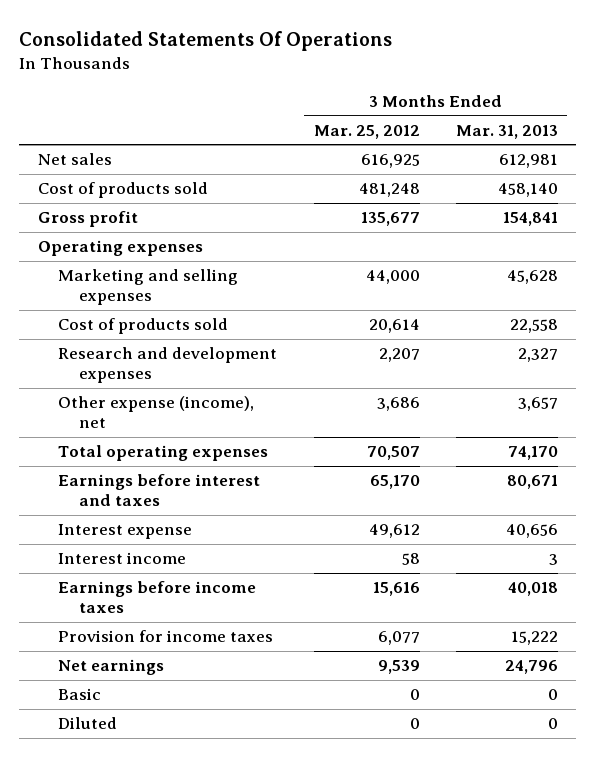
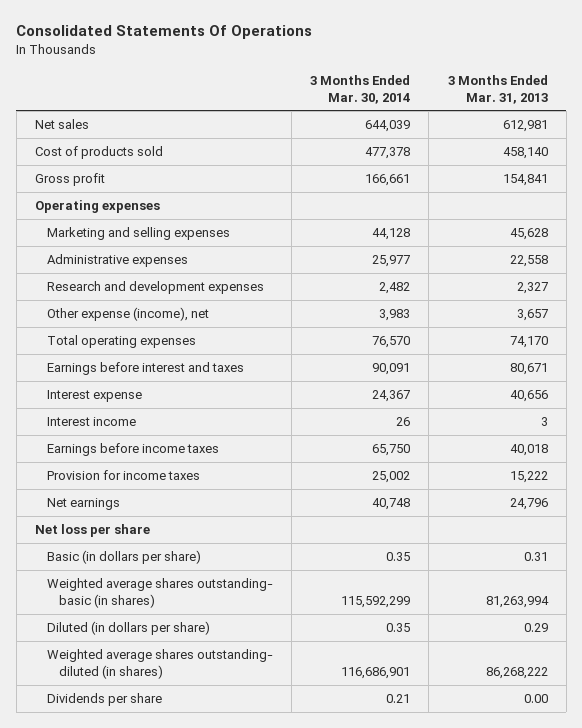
- | 3 Months Ended Mar. 25, 2012 | 3 Months Ended Mar. 31, 2013
+ | 3 Months Ended Mar. 30, 2014 | 3 Months Ended Mar. 31, 2013
- Cost of products sold | 20,614 | 22,558
+ Administrative expenses | 25,977 | 22,558
- Basic | 0 | 0
- Diluted | 0 | 0
+ Net loss per share
+ Basic (in dollars per share) | 0.35 | 0.31
+ Weighted average shares outstanding- basic (in shares) | 115,592,299 | 81,263,994
+ Diluted (in dollars per share) | 0.35 | 0.29
+ Weighted average shares outstanding- diluted (in shares) | 116,686,901 | 86,268,222
+ Dividends per share | 0.21 | 0.00

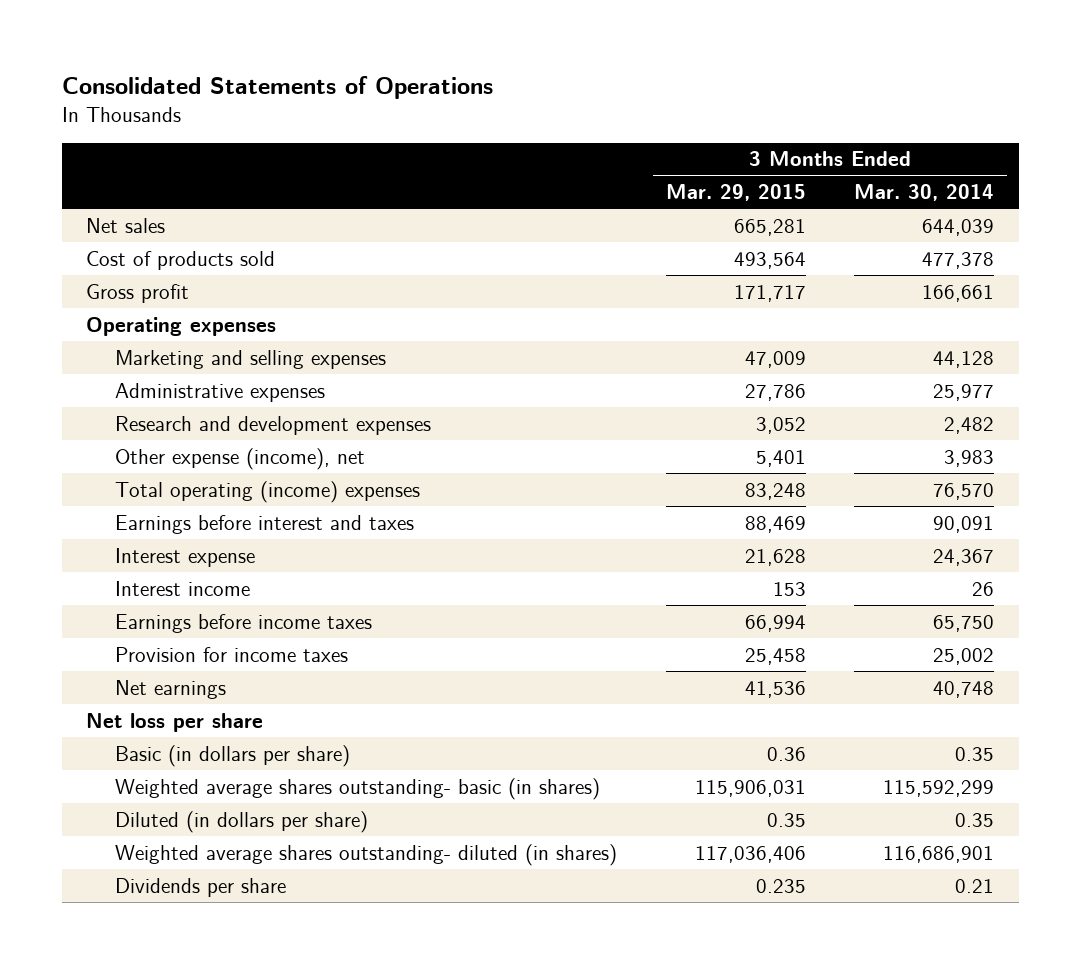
- Consolidated Statements Of Operations
+ Consolidated Statements of Operations
- | 3 Months Ended Mar. 30, 2014 | 3 Months Ended Mar. 31, 2013
+ | 3 Months Ended Mar. 29, 2015 | 3 Months Ended Mar. 30, 2014
- Total operating expenses | 76,570 | 74,170
+ Total operating (income) expenses | 83,248 | 76,570

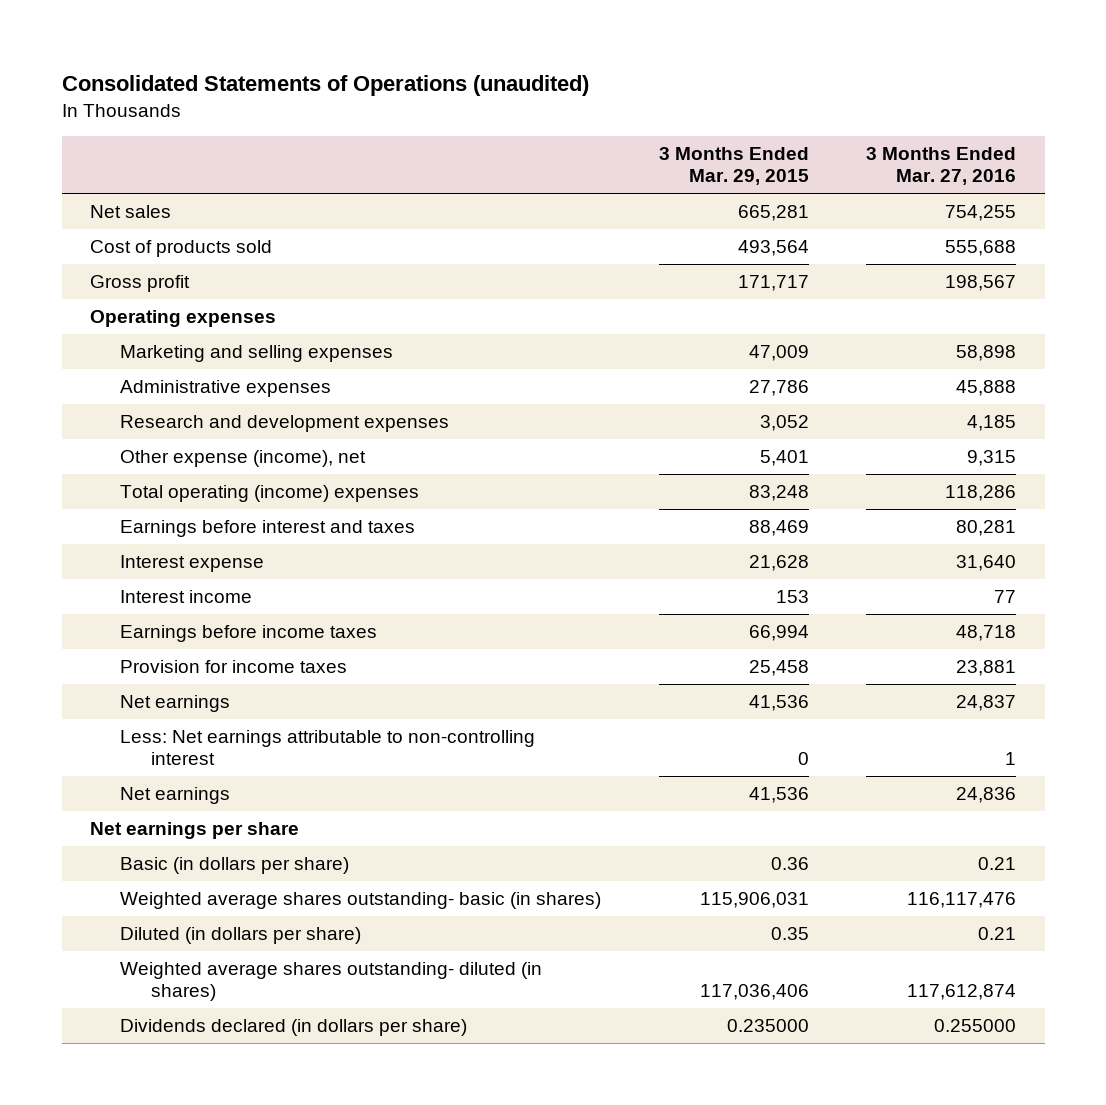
- Consolidated Statements of Operations
+ Consolidated Statements of Operations (unaudited)
- | 3 Months Ended Mar. 29, 2015 | 3 Months Ended Mar. 30, 2014
+ | 3 Months Ended Mar. 29, 2015 | 3 Months Ended Mar. 27, 2016
- Net loss per share
+ Less: Net earnings attributable to non-controlling interest | 0 | 1
+ Net earnings | 41,536 | 24,836
+ Net earnings per share
- Dividends per share | 0.235 | 0.21
+ Dividends declared (in dollars per share) | 0.235000 | 0.255000

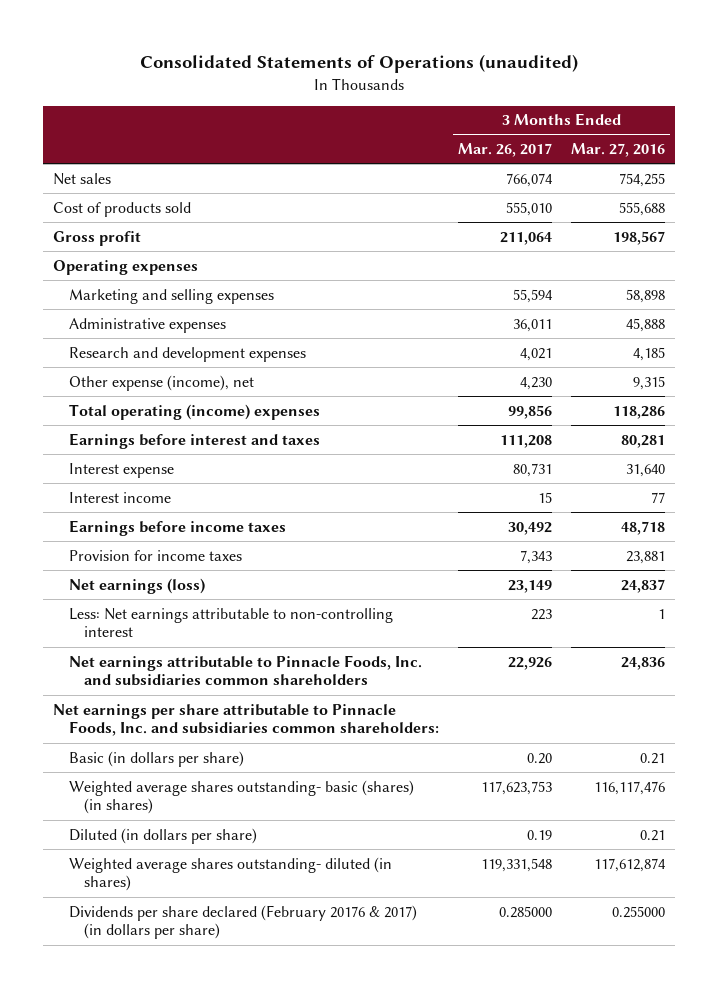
- | 3 Months Ended Mar. 29, 2015 | 3 Months Ended Mar. 27, 2016
+ | 3 Months Ended Mar. 26, 2017 | 3 Months Ended Mar. 27, 2016
- Net earnings | 41,536 | 24,837
+ Net earnings (loss) | 23,149 | 24,837
- Net earnings | 41,536 | 24,836
- Net earnings per share
+ Net earnings attributable to Pinnacle Foods, Inc. and subsidiaries common shareholders | 22,926 | 24,836
+ Net earnings per share attributable to Pinnacle Foods, Inc. and subsidiaries common shareholders:
- Weighted average shares outstanding- basic (in shares) | 115,906,031 | 116,117,476
+ Weighted average shares outstanding- basic (shares) (in shares) | 117,623,753 | 116,117,476
- Dividends declared (in dollars per share) | 0.235000 | 0.255000
+ Dividends per share declared (February 20176 & 2017) (in dollars per share) | 0.285000 | 0.255000

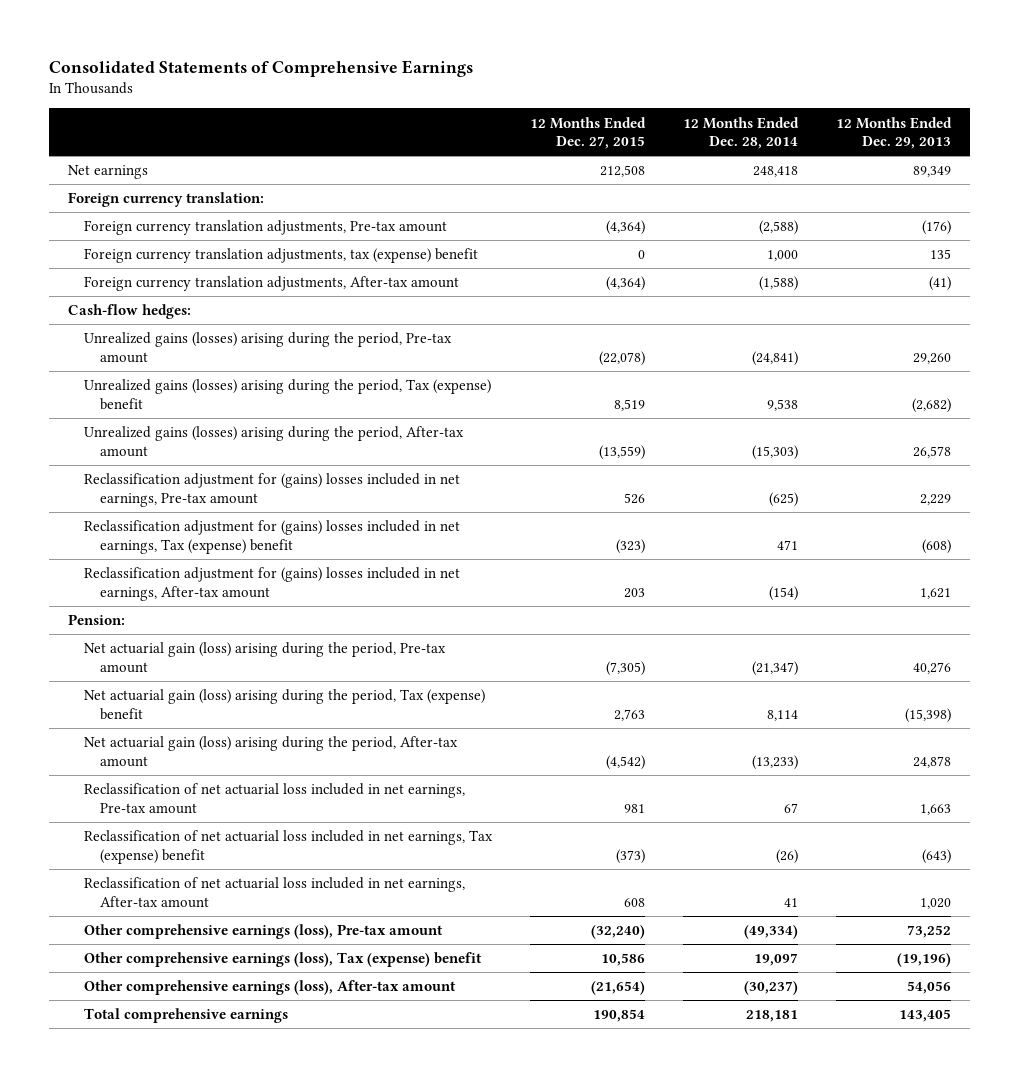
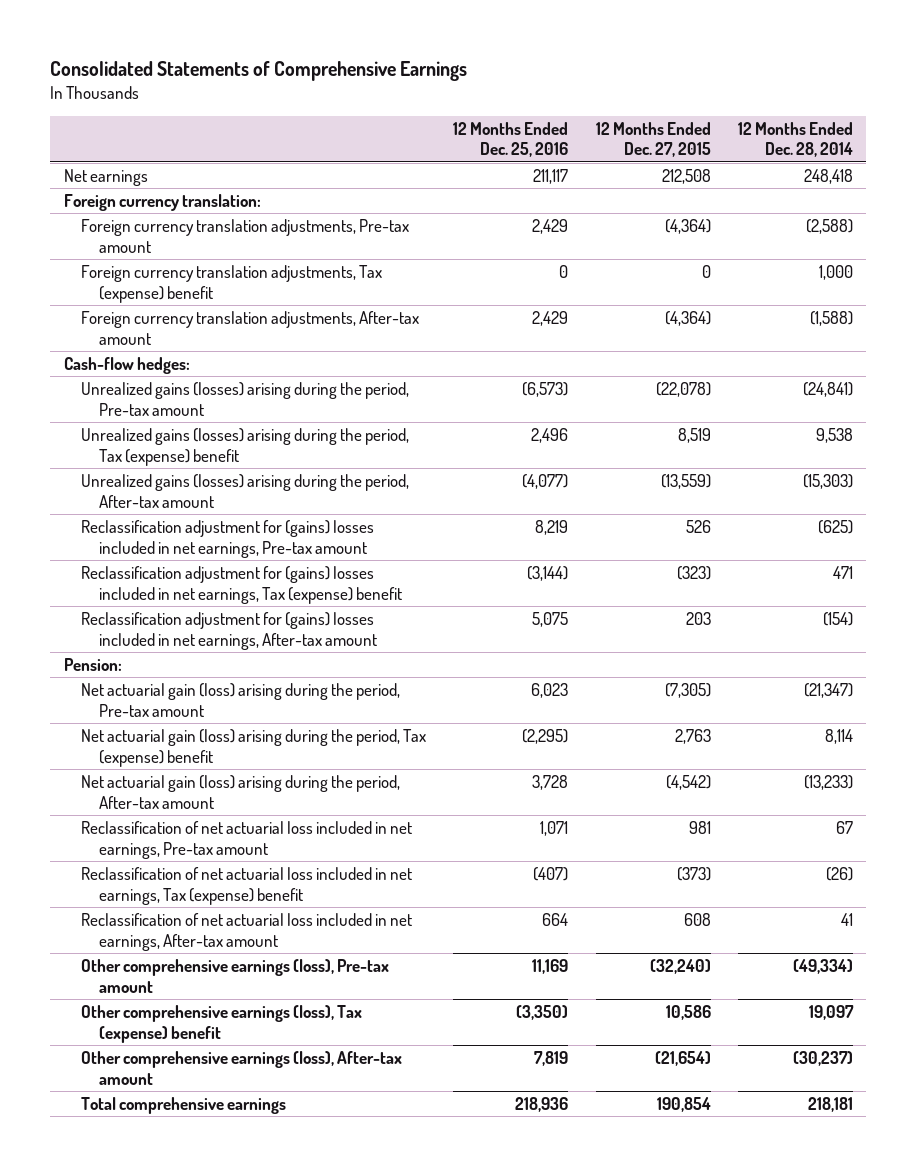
- | 12 Months Ended Dec. 27, 2015 | 12 Months Ended Dec. 28, 2014 | 12 Months Ended Dec. 29, 2013
+ | 12 Months Ended Dec. 25, 2016 | 12 Months Ended Dec. 27, 2015 | 12 Months Ended Dec. 28, 2014
- Foreign currency translation adjustments, tax (expense) benefit | 0 | 1,000 | 135
+ Foreign currency translation adjustments, Tax (expense) benefit | 0 | 0 | 1,000

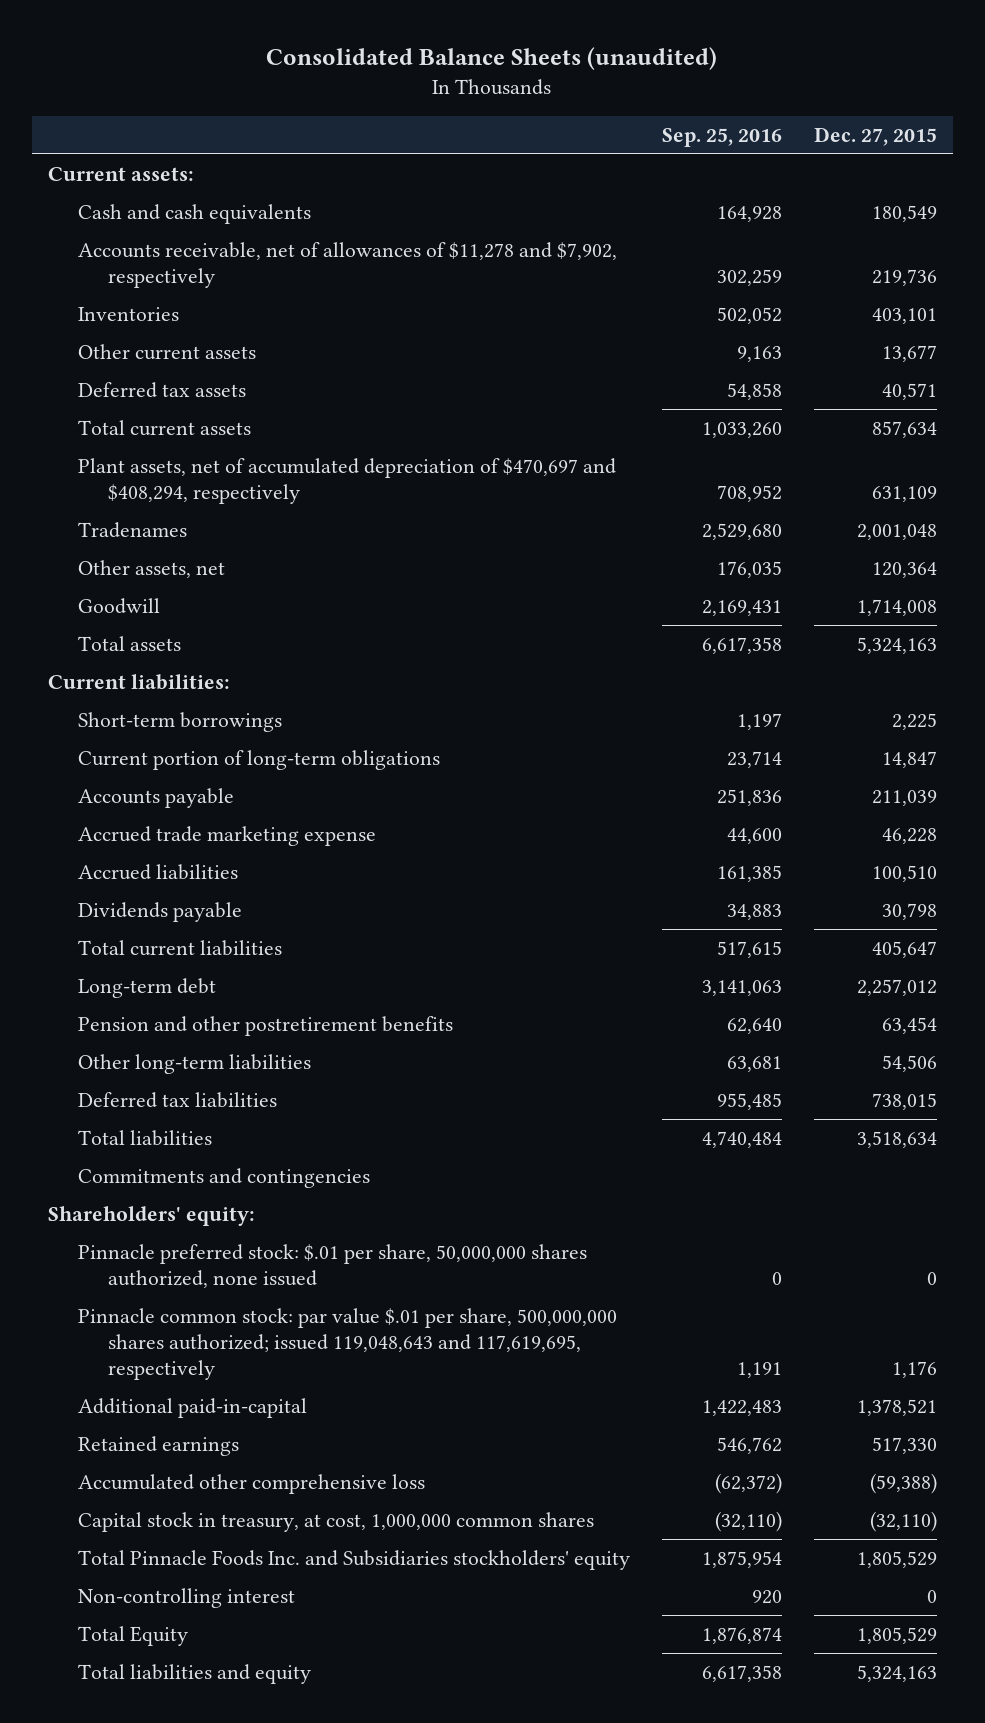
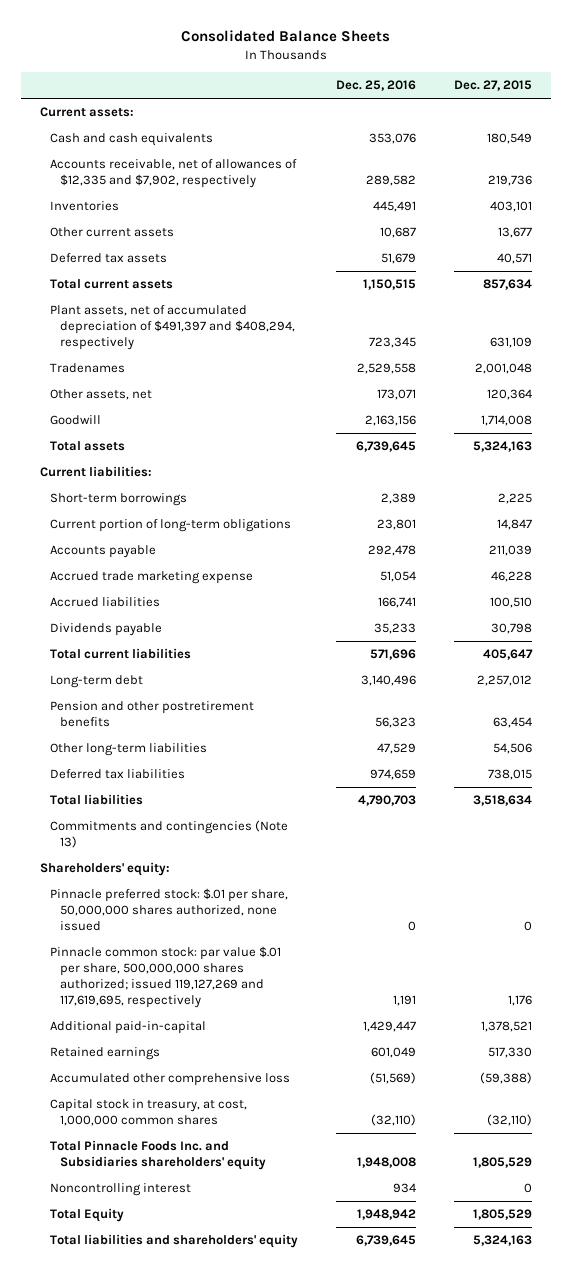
- Consolidated Balance Sheets (unaudited)
+ Consolidated Balance Sheets
- | Sep. 25, 2016 | Dec. 27, 2015
+ | Dec. 25, 2016 | Dec. 27, 2015
- Accounts receivable, net of allowances of $11,278 and $7,902, respectively | 302,259 | 219,736
+ Accounts receivable, net of allowances of $12,335 and $7,902, respectively | 289,582 | 219,736
- Plant assets, net of accumulated depreciation of $470,697 and $408,294, respectively | 708,952 | 631,109
+ Plant assets, net of accumulated depreciation of $491,397 and $408,294, respectively | 723,345 | 631,109
- Commitments and contingencies
+ Commitments and contingencies (Note 13)
- Pinnacle common stock: par value $.01 per share, 500,000,000 shares authorized; issued 119,048,643 and 117,619,695, respectively | 1,191 | 1,176
+ Pinnacle common stock: par value $.01 per share, 500,000,000 shares authorized; issued 119,127,269 and 117,619,695, respectively | 1,191 | 1,176
- Total Pinnacle Foods Inc. and Subsidiaries stockholders' equity | 1,875,954 | 1,805,529
- Non-controlling interest | 920 | 0
+ Total Pinnacle Foods Inc. and Subsidiaries shareholders' equity | 1,948,008 | 1,805,529
+ Noncontrolling interest | 934 | 0
- Total liabilities and equity | 6,617,358 | 5,324,163
+ Total liabilities and shareholders' equity | 6,739,645 | 5,324,163

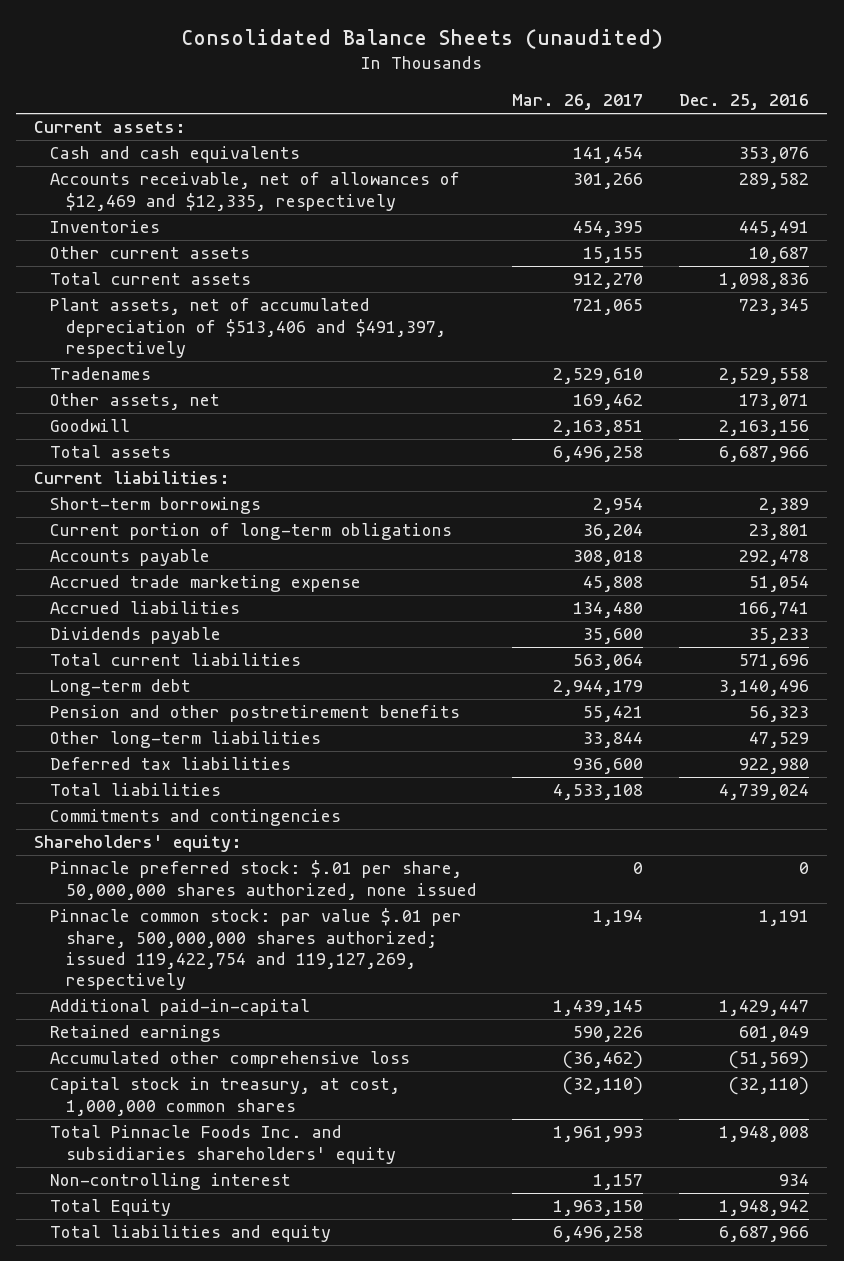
- Consolidated Balance Sheets
+ Consolidated Balance Sheets (unaudited)
- | Dec. 25, 2016 | Dec. 27, 2015
+ | Mar. 26, 2017 | Dec. 25, 2016
- Accounts receivable, net of allowances of $12,335 and $7,902, respectively | 289,582 | 219,736
+ Accounts receivable, net of allowances of $12,469 and $12,335, respectively | 301,266 | 289,582
- Deferred tax assets | 51,679 | 40,571
- Total current assets | 1,150,515 | 857,634
- Plant assets, net of accumulated depreciation of $491,397 and $408,294, respectively | 723,345 | 631,109
+ Total current assets | 912,270 | 1,098,836
+ Plant assets, net of accumulated depreciation of $513,406 and $491,397, respectively | 721,065 | 723,345
- Total assets | 6,739,645 | 5,324,163
+ Total assets | 6,496,258 | 6,687,966
- Deferred tax liabilities | 974,659 | 738,015
- Total liabilities | 4,790,703 | 3,518,634
- Commitments and contingencies (Note 13)
+ Deferred tax liabilities | 936,600 | 922,980
+ Total liabilities | 4,533,108 | 4,739,024
+ Commitments and contingencies
- Pinnacle common stock: par value $.01 per share, 500,000,000 shares authorized; issued 119,127,269 and 117,619,695, respectively | 1,191 | 1,176
+ Pinnacle common stock: par value $.01 per share, 500,000,000 shares authorized; issued 119,422,754 and 119,127,269, respectively | 1,194 | 1,191
- Total Pinnacle Foods Inc. and Subsidiaries shareholders' equity | 1,948,008 | 1,805,529
- Noncontrolling interest | 934 | 0
+ Total Pinnacle Foods Inc. and subsidiaries shareholders' equity | 1,961,993 | 1,948,008
+ Non-controlling interest | 1,157 | 934
- Total liabilities and shareholders' equity | 6,739,645 | 5,324,163
+ Total liabilities and equity | 6,496,258 | 6,687,966

